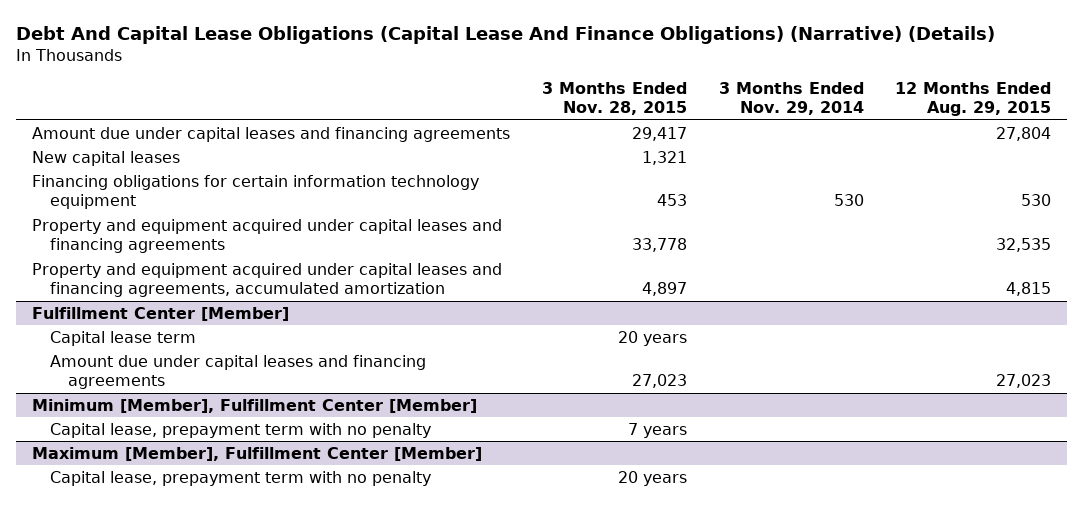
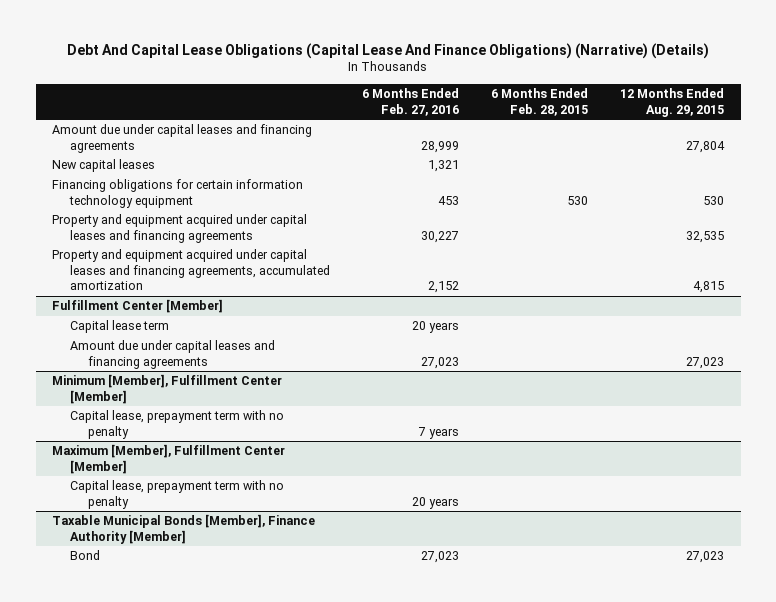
- | 3 Months Ended Nov. 28, 2015 | 3 Months Ended Nov. 29, 2014 | 12 Months Ended Aug. 29, 2015
+ | 6 Months Ended Feb. 27, 2016 | 6 Months Ended Feb. 28, 2015 | 12 Months Ended Aug. 29, 2015
+ Taxable Municipal Bonds [Member], Finance Authority [Member]
+ Bond | 27,023 | | 27,023

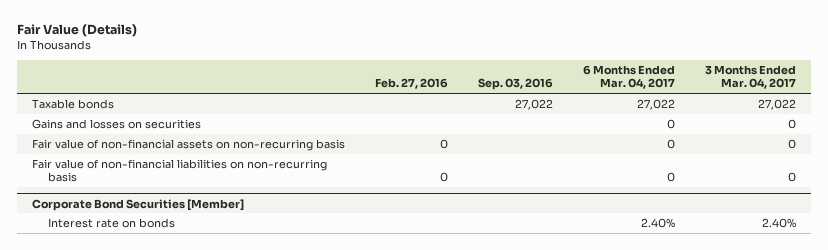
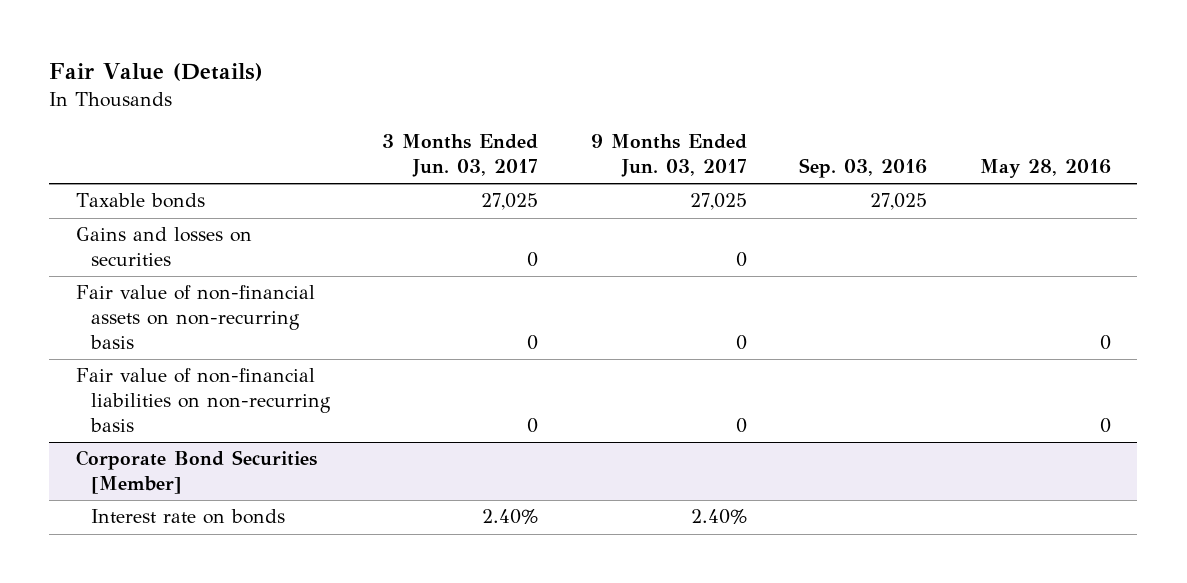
- | Feb. 27, 2016 | Sep. 03, 2016 | 6 Months Ended Mar. 04, 2017 | 3 Months Ended Mar. 04, 2017
+ | 3 Months Ended Jun. 03, 2017 | 9 Months Ended Jun. 03, 2017 | Sep. 03, 2016 | May 28, 2016
- Taxable bonds | | 27,022 | 27,022 | 27,022
+ Taxable bonds | 27,025 | 27,025 | 27,025 |

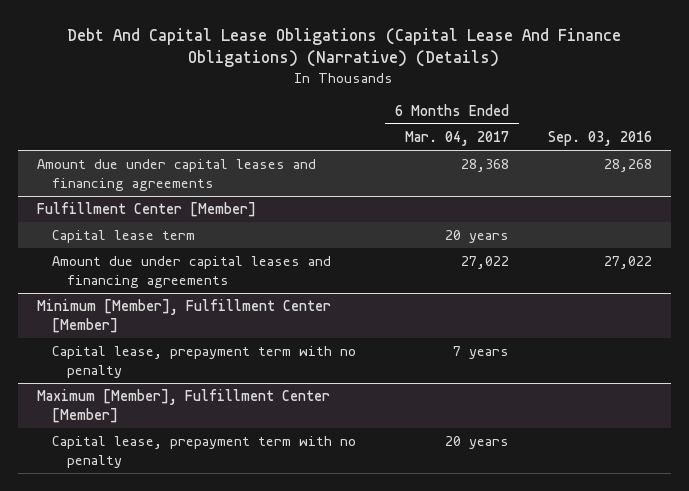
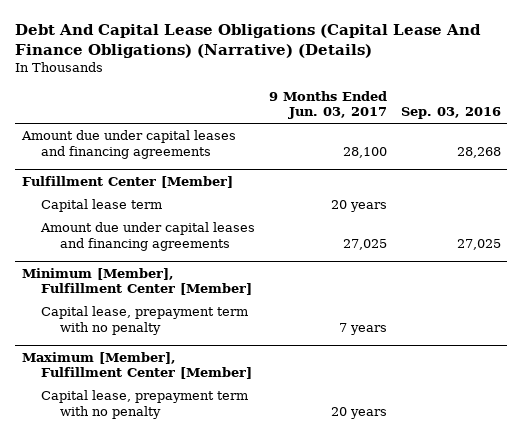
- | 6 Months Ended Mar. 04, 2017 | Sep. 03, 2016
+ | 9 Months Ended Jun. 03, 2017 | Sep. 03, 2016
@ Fulfillment Center [Member]
- Amount due under capital leases and financing agreements | 27,022 | 27,022
+ Amount due under capital leases and financing agreements | 27,025 | 27,025

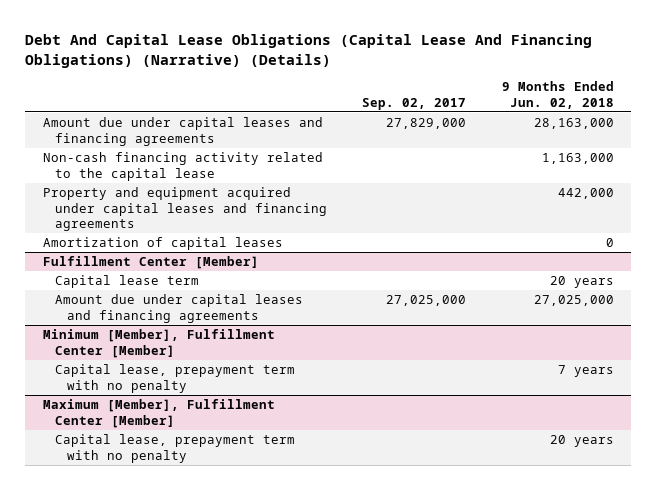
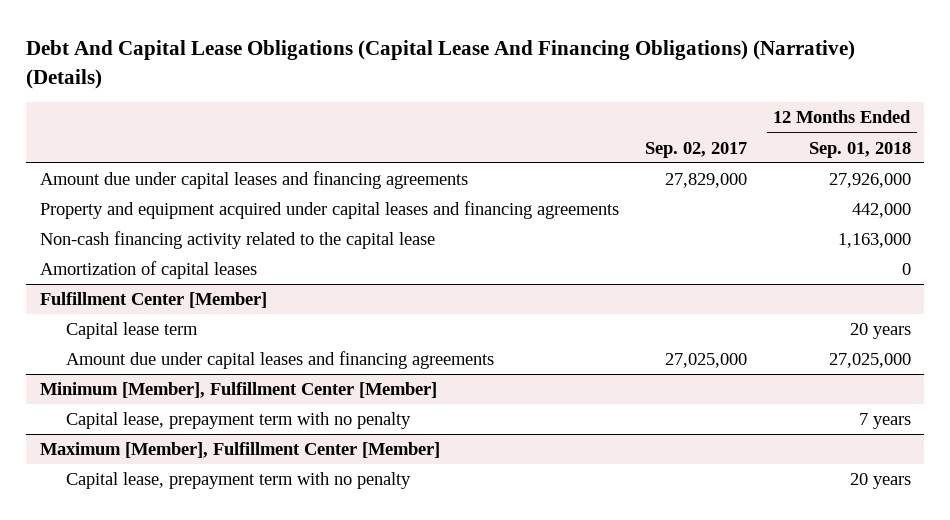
- | Sep. 02, 2017 | 9 Months Ended Jun. 02, 2018
+ | Sep. 02, 2017 | 12 Months Ended Sep. 01, 2018
moved down: Non-cash financing activity related to the capital lease | | 1,163,000

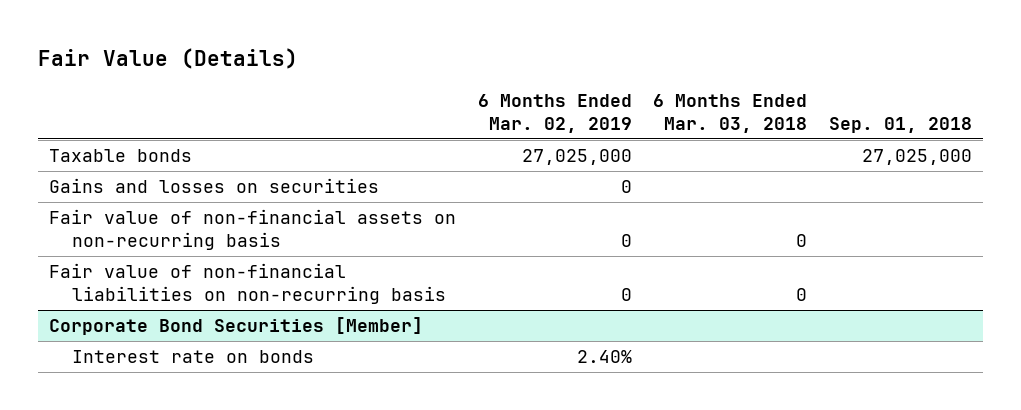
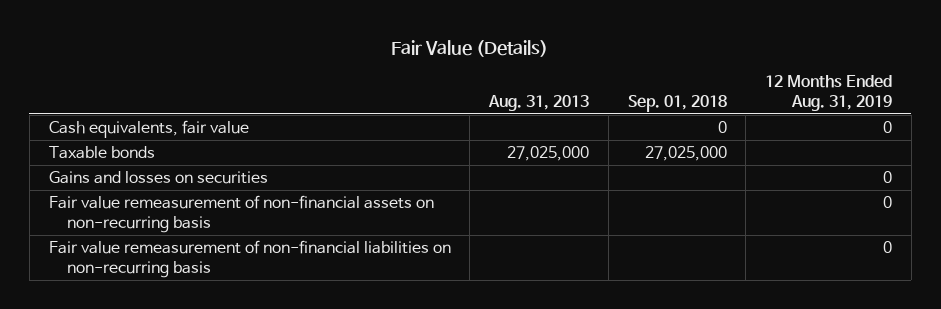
- | 6 Months Ended Mar. 02, 2019 | 6 Months Ended Mar. 03, 2018 | Sep. 01, 2018
+ | Aug. 31, 2013 | Sep. 01, 2018 | 12 Months Ended Aug. 31, 2019
+ Cash equivalents, fair value | | 0 | 0
- Fair value of non-financial assets on non-recurring basis | 0 | 0 |
- Fair value of non-financial liabilities on non-recurring basis | 0 | 0 |
- Corporate Bond Securities [Member]
- Interest rate on bonds | 2.40% | |
+ Fair value remeasurement of non-financial assets on non-recurring basis | | | 0
+ Fair value remeasurement of non-financial liabilities on non-recurring basis | | | 0

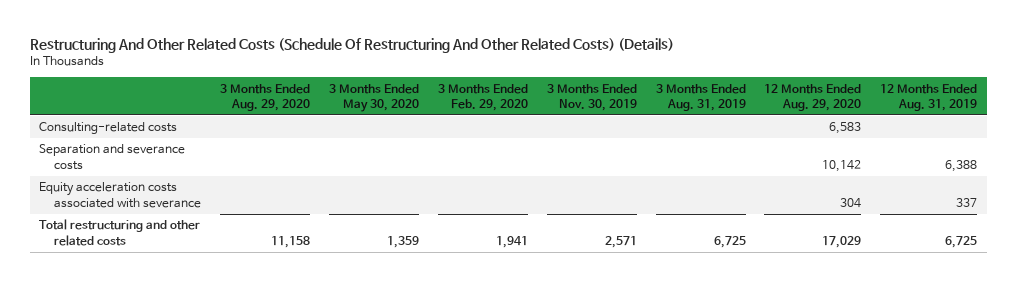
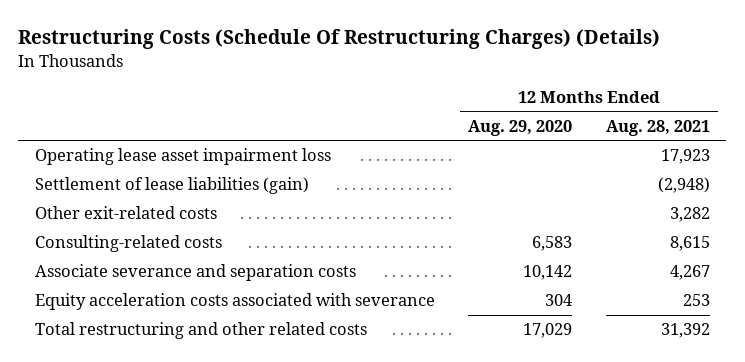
- Restructuring And Other Related Costs (Schedule Of Restructuring And Other Related Costs) (Details)
+ Restructuring Costs (Schedule Of Restructuring Charges) (Details)
- | 3 Months Ended Aug. 29, 2020 | 3 Months Ended May 30, 2020 | 3 Months Ended Feb. 29, 2020 | 3 Months Ended Nov. 30, 2019 | 3 Months Ended Aug. 31, 2019 | 12 Months Ended Aug. 29, 2020 | 12 Months Ended Aug. 31, 2019
+ | 12 Months Ended Aug. 29, 2020 | 12 Months Ended Aug. 28, 2021
+ Operating lease asset impairment loss | | 17,923
+ Settlement of lease liabilities (gain) | | (2,948)
+ Other exit-related costs | | 3,282
- Separation and severance costs | | | | | | 10,142 | 6,388
+ Associate severance and separation costs | 10,142 | 4,267

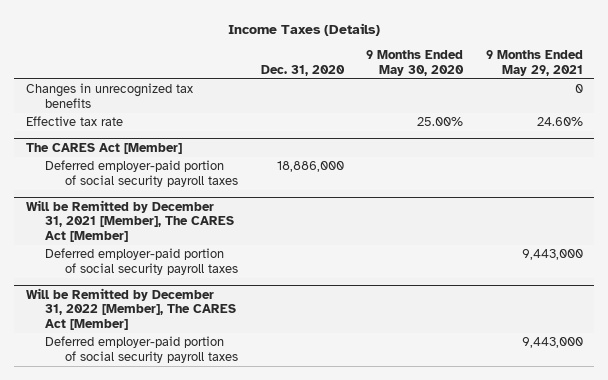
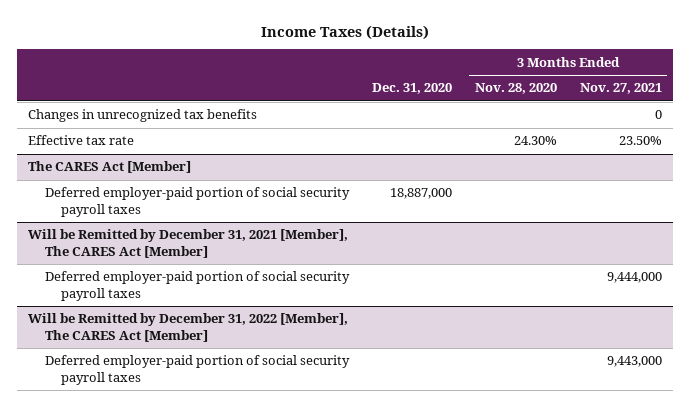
- | Dec. 31, 2020 | 9 Months Ended May 30, 2020 | 9 Months Ended May 29, 2021
+ | Dec. 31, 2020 | 3 Months Ended Nov. 28, 2020 | 3 Months Ended Nov. 27, 2021
@ The CARES Act [Member]
- Deferred employer-paid portion of social security payroll taxes | 18,886,000 | |
+ Deferred employer-paid portion of social security payroll taxes | 18,887,000 | |

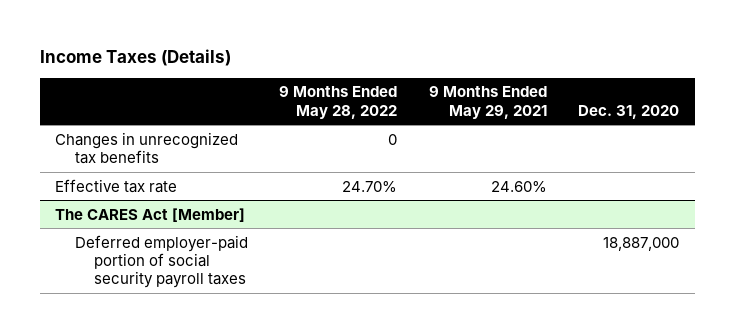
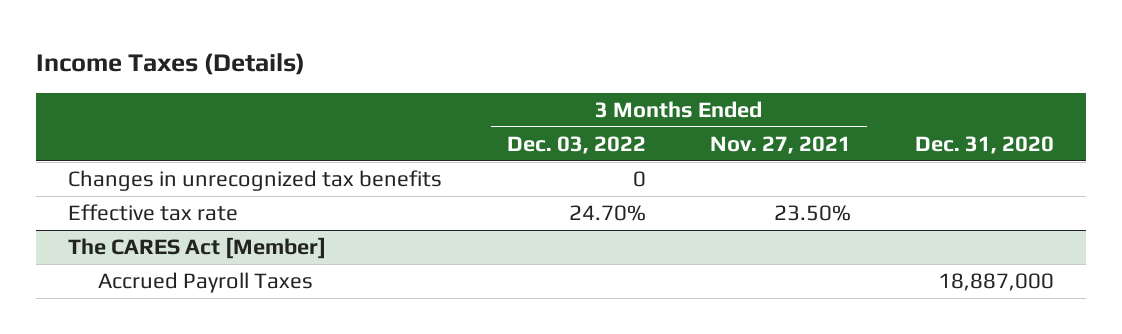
- | 9 Months Ended May 28, 2022 | 9 Months Ended May 29, 2021 | Dec. 31, 2020
+ | 3 Months Ended Dec. 03, 2022 | 3 Months Ended Nov. 27, 2021 | Dec. 31, 2020
@ The CARES Act [Member]
- Deferred employer-paid portion of social security payroll taxes | | | 18,887,000
+ Accrued Payroll Taxes | | | 18,887,000

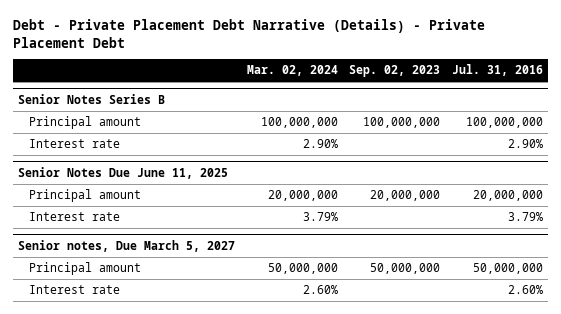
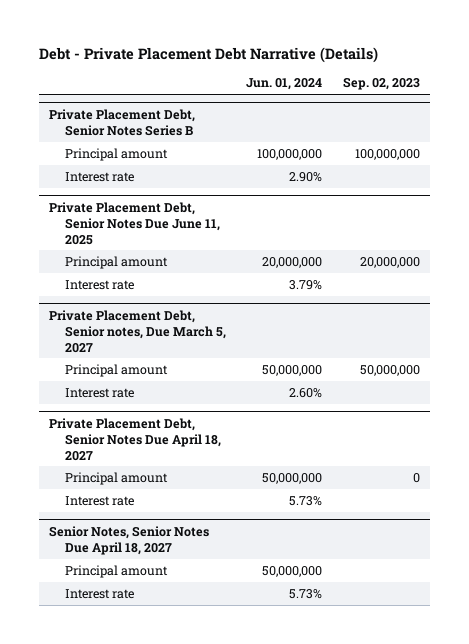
- Debt - Private Placement Debt Narrative (Details) - Private Placement Debt
+ Debt - Private Placement Debt Narrative (Details)
- | Mar. 02, 2024 | Sep. 02, 2023 | Jul. 31, 2016
+ | Jun. 01, 2024 | Sep. 02, 2023
- Senior Notes Series B
+ Private Placement Debt, Senior Notes Series B
- Senior Notes Due June 11, 2025
+ Private Placement Debt, Senior Notes Due June 11, 2025
- Senior notes, Due March 5, 2027
+ Private Placement Debt, Senior notes, Due March 5, 2027
+ Private Placement Debt, Senior Notes Due April 18, 2027
+ Principal amount | 50,000,000 | 0
+ Interest rate | 5.73% |
+ Senior Notes, Senior Notes Due April 18, 2027
+ Principal amount | 50,000,000 |
+ Interest rate | 5.73% |

